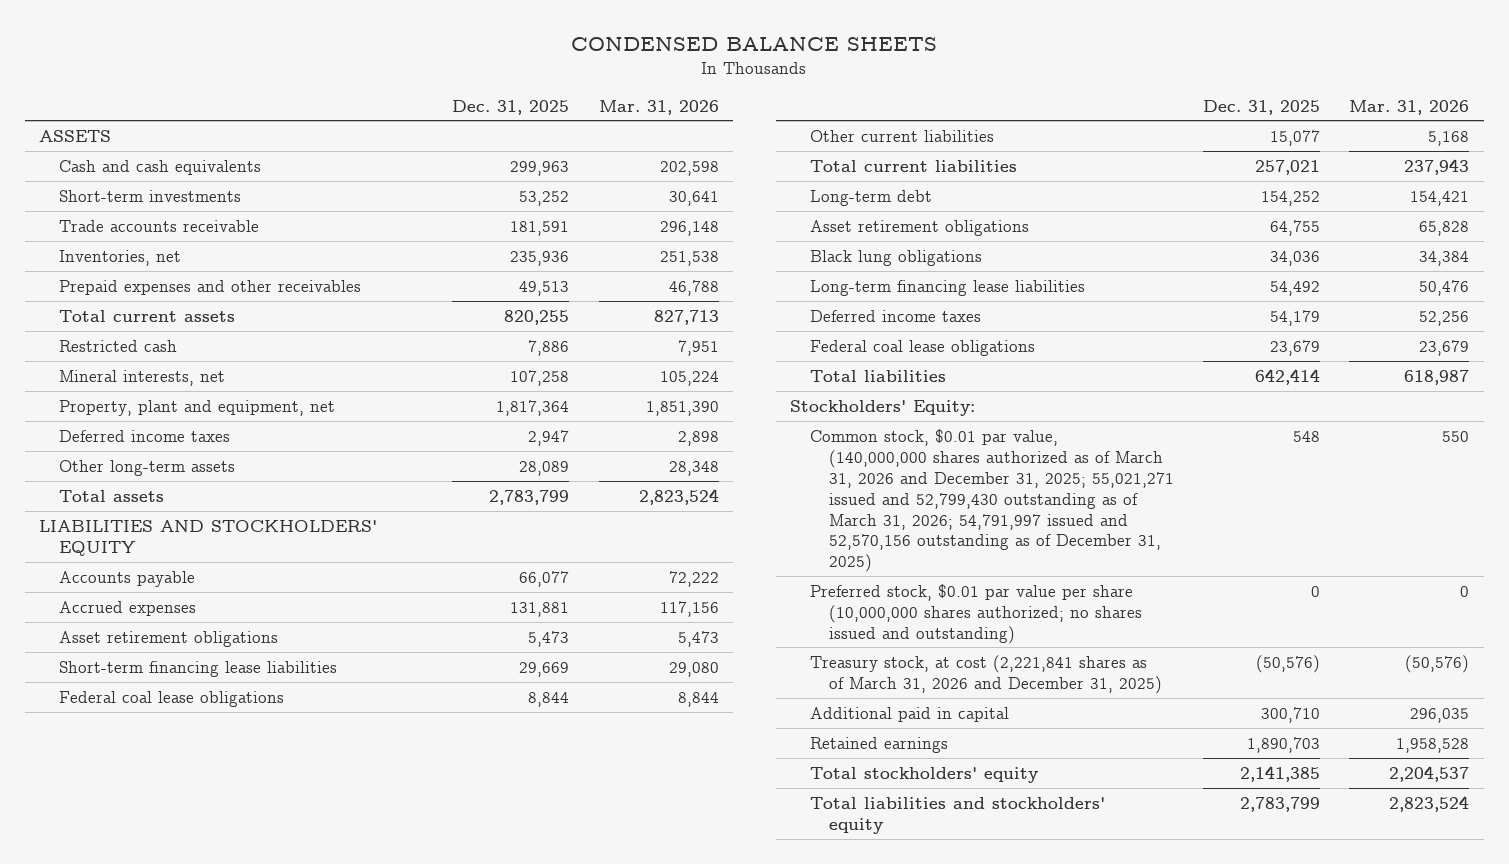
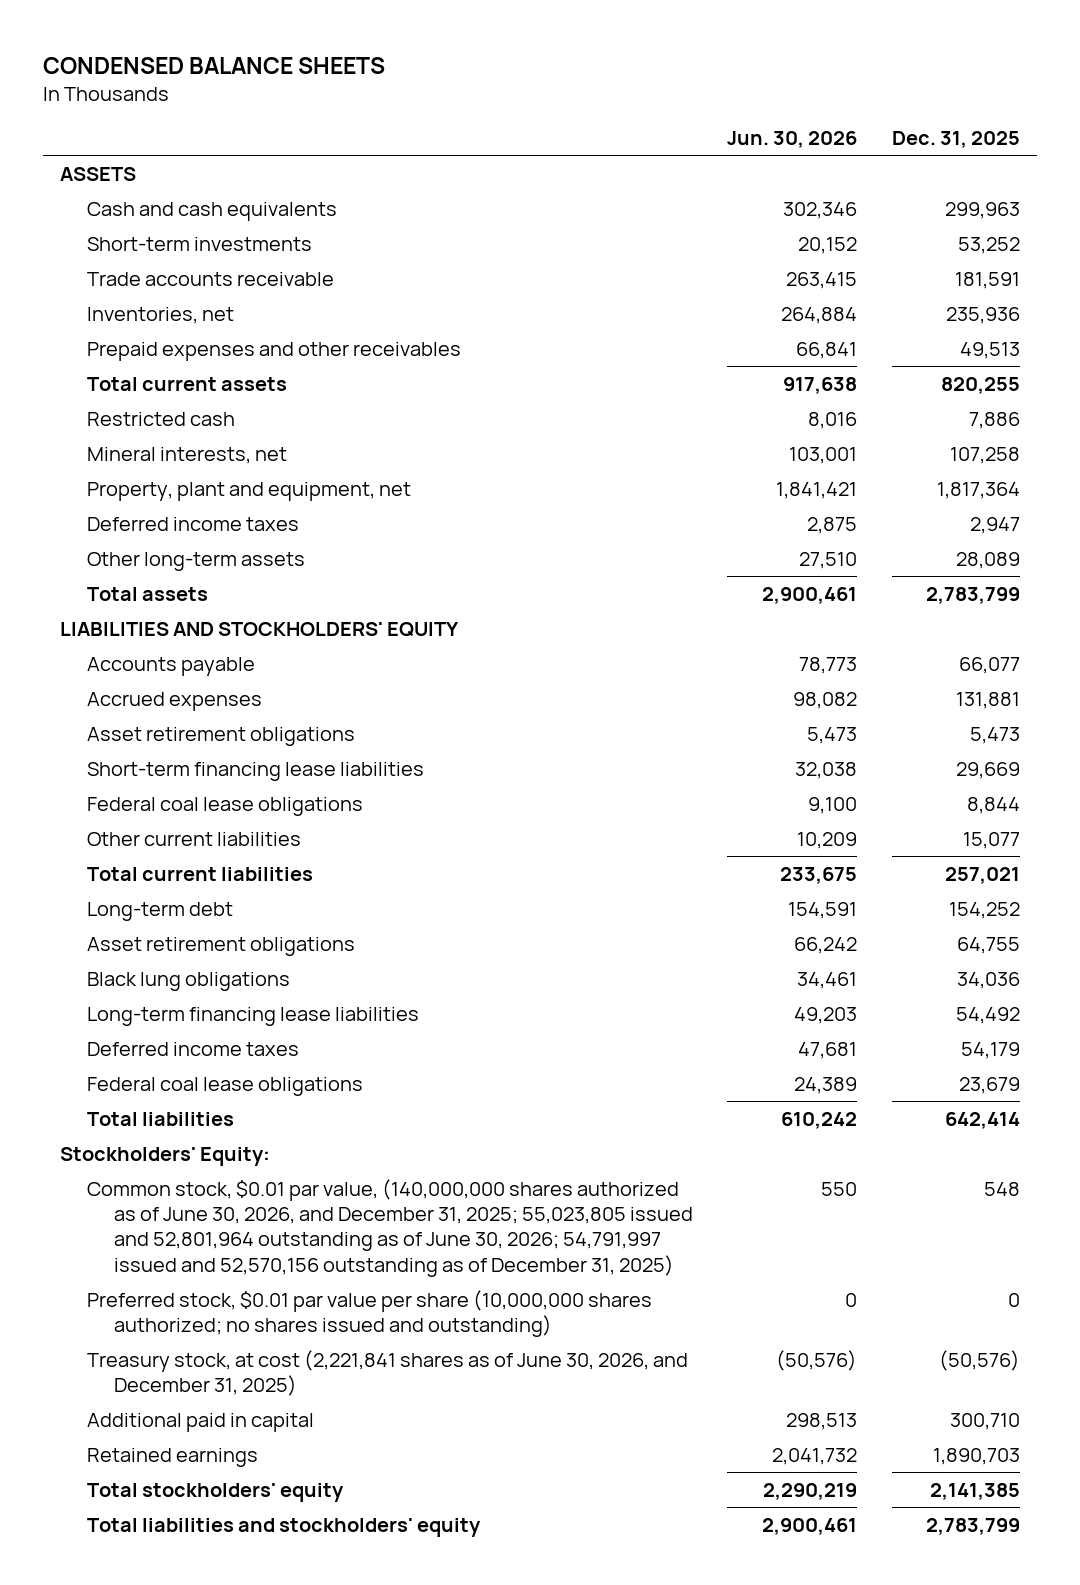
- | Dec. 31, 2025 | Mar. 31, 2026
+ | Jun. 30, 2026 | Dec. 31, 2025
- Common stock, $0.01 par value, (140,000,000 shares authorized as of March 31, 2026 and December 31, 2025; 55,021,271 issued and 52,799,430 outstanding as of March 31, 2026; 54,791,997 issued and 52,570,156 outstanding as of December 31, 2025) | 548 | 550
+ Common stock, $0.01 par value, (140,000,000 shares authorized as of June 30, 2026, and December 31, 2025; 55,023,805 issued and 52,801,964 outstanding as of June 30, 2026; 54,791,997 issued and 52,570,156 outstanding as of December 31, 2025) | 550 | 548
- Treasury stock, at cost (2,221,841 shares as of March 31, 2026 and December 31, 2025) | (50,576) | (50,576)
+ Treasury stock, at cost (2,221,841 shares as of June 30, 2026, and December 31, 2025) | (50,576) | (50,576)

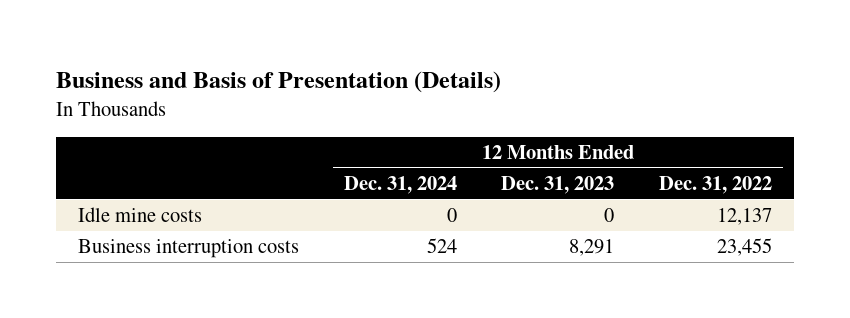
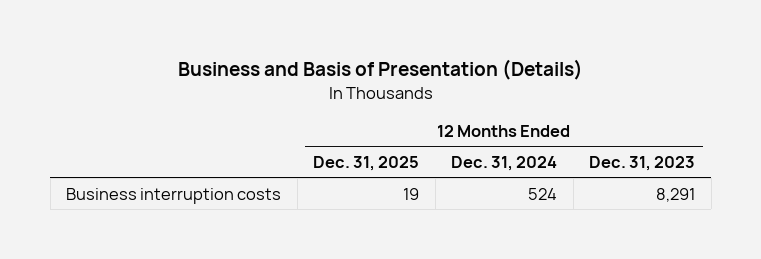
- | 12 Months Ended Dec. 31, 2024 | 12 Months Ended Dec. 31, 2023 | 12 Months Ended Dec. 31, 2022
+ | 12 Months Ended Dec. 31, 2025 | 12 Months Ended Dec. 31, 2024 | 12 Months Ended Dec. 31, 2023
- Idle mine costs | 0 | 0 | 12,137

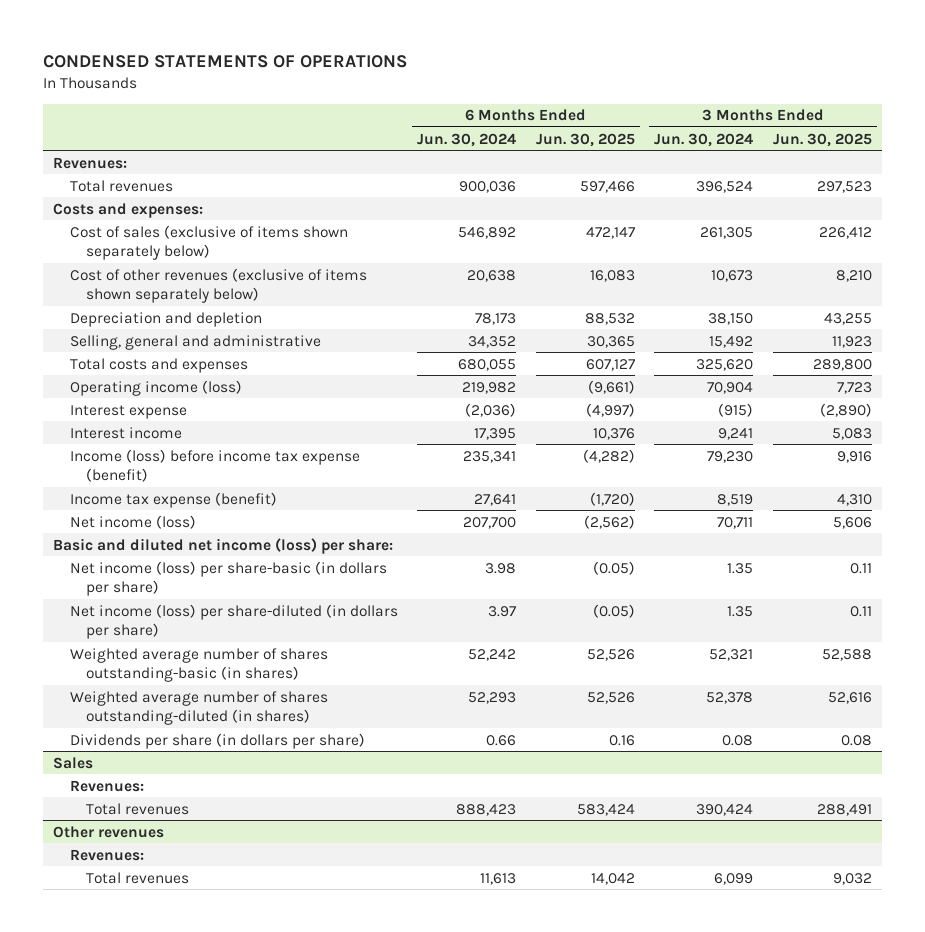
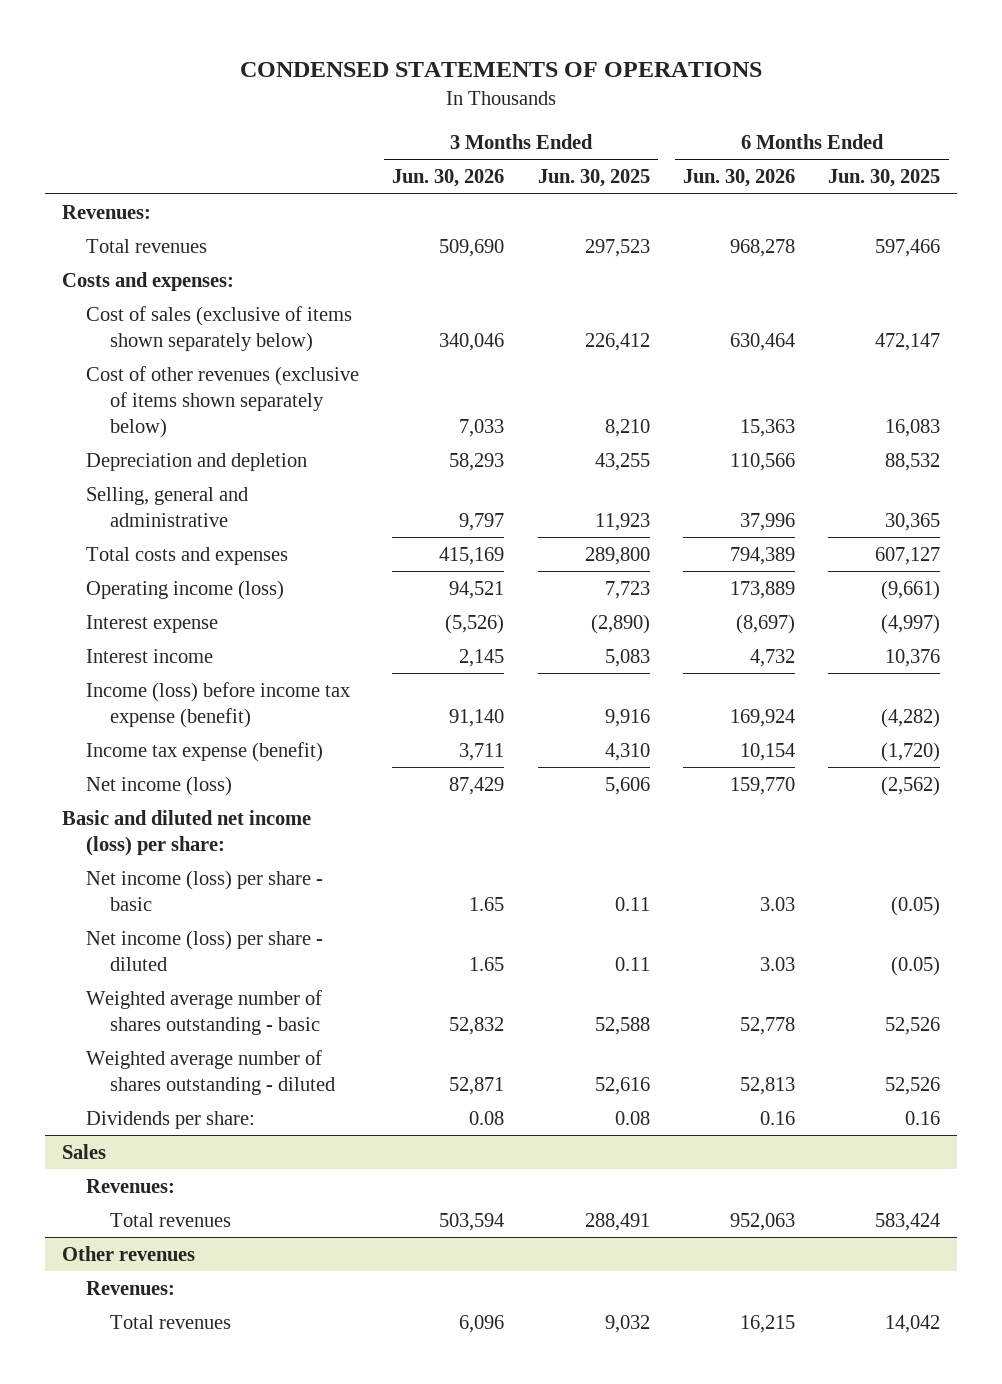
- | 6 Months Ended Jun. 30, 2024 | 6 Months Ended Jun. 30, 2025 | 3 Months Ended Jun. 30, 2024 | 3 Months Ended Jun. 30, 2025
+ | 3 Months Ended Jun. 30, 2026 | 3 Months Ended Jun. 30, 2025 | 6 Months Ended Jun. 30, 2026 | 6 Months Ended Jun. 30, 2025
- Net income (loss) per share-basic (in dollars per share) | 3.98 | (0.05) | 1.35 | 0.11
- Net income (loss) per share-diluted (in dollars per share) | 3.97 | (0.05) | 1.35 | 0.11
- Weighted average number of shares outstanding-basic (in shares) | 52,242 | 52,526 | 52,321 | 52,588
- Weighted average number of shares outstanding-diluted (in shares) | 52,293 | 52,526 | 52,378 | 52,616
- Dividends per share (in dollars per share) | 0.66 | 0.16 | 0.08 | 0.08
+ Net income (loss) per share - basic | 1.65 | 0.11 | 3.03 | (0.05)
+ Net income (loss) per share - diluted | 1.65 | 0.11 | 3.03 | (0.05)
+ Weighted average number of shares outstanding - basic | 52,832 | 52,588 | 52,778 | 52,526
+ Weighted average number of shares outstanding - diluted | 52,871 | 52,616 | 52,813 | 52,526
+ Dividends per share: | 0.08 | 0.08 | 0.16 | 0.16

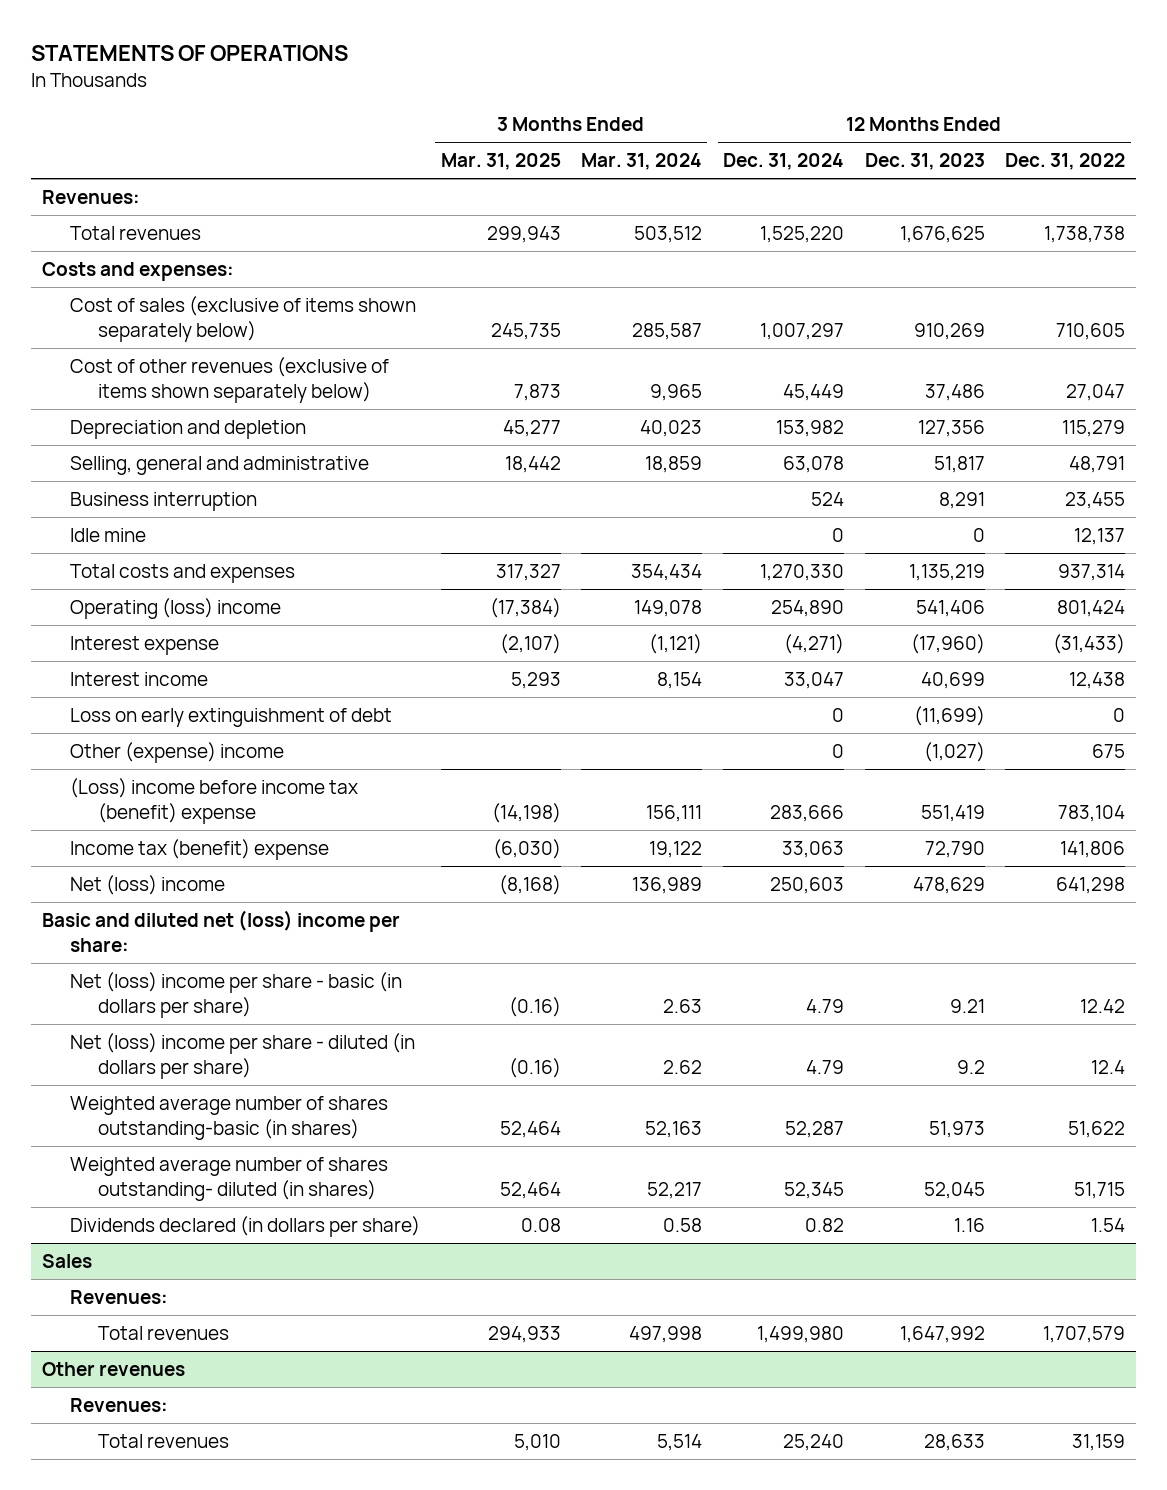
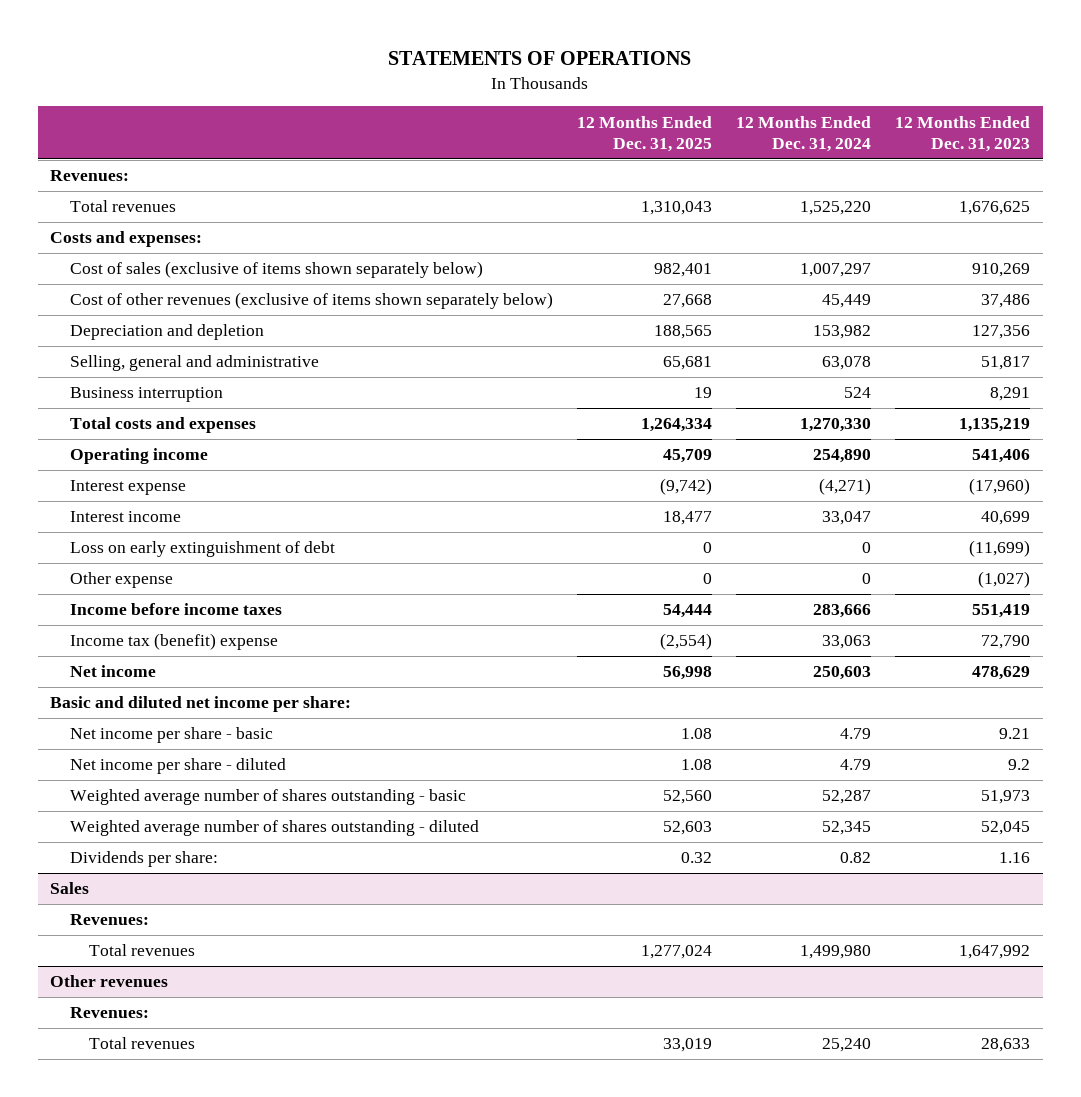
- | 3 Months Ended Mar. 31, 2025 | 3 Months Ended Mar. 31, 2024 | 12 Months Ended Dec. 31, 2024 | 12 Months Ended Dec. 31, 2023 | 12 Months Ended Dec. 31, 2022
+ | 12 Months Ended Dec. 31, 2025 | 12 Months Ended Dec. 31, 2024 | 12 Months Ended Dec. 31, 2023
- Idle mine | | | 0 | 0 | 12,137
- Operating (loss) income | (17,384) | 149,078 | 254,890 | 541,406 | 801,424
+ Operating income | 45,709 | 254,890 | 541,406
- Other (expense) income | | | 0 | (1,027) | 675
- (Loss) income before income tax (benefit) expense | (14,198) | 156,111 | 283,666 | 551,419 | 783,104
+ Other expense | 0 | 0 | (1,027)
+ Income before income taxes | 54,444 | 283,666 | 551,419
- Net (loss) income | (8,168) | 136,989 | 250,603 | 478,629 | 641,298
- Basic and diluted net (loss) income per share:
- Net (loss) income per share - basic (in dollars per share) | (0.16) | 2.63 | 4.79 | 9.21 | 12.42
- Net (loss) income per share - diluted (in dollars per share) | (0.16) | 2.62 | 4.79 | 9.2 | 12.4
- Weighted average number of shares outstanding-basic (in shares) | 52,464 | 52,163 | 52,287 | 51,973 | 51,622
- Weighted average number of shares outstanding- diluted (in shares) | 52,464 | 52,217 | 52,345 | 52,045 | 51,715
- Dividends declared (in dollars per share) | 0.08 | 0.58 | 0.82 | 1.16 | 1.54
+ Net income | 56,998 | 250,603 | 478,629
+ Basic and diluted net income per share:
+ Net income per share - basic | 1.08 | 4.79 | 9.21
+ Net income per share - diluted | 1.08 | 4.79 | 9.2
+ Weighted average number of shares outstanding - basic | 52,560 | 52,287 | 51,973
+ Weighted average number of shares outstanding - diluted | 52,603 | 52,345 | 52,045
+ Dividends per share: | 0.32 | 0.82 | 1.16

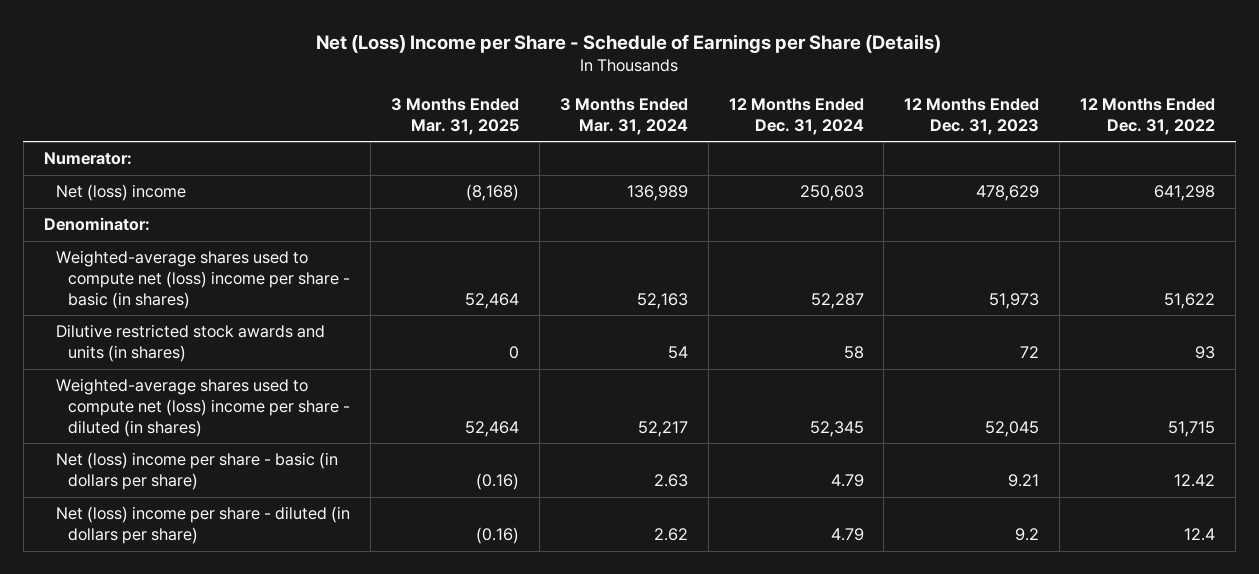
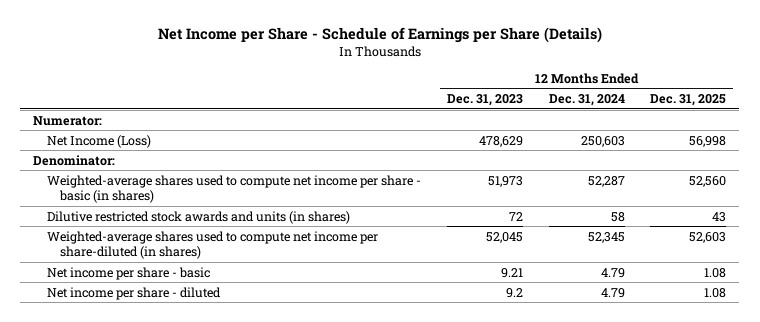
- Net (Loss) Income per Share - Schedule of Earnings per Share (Details)
+ Net Income per Share - Schedule of Earnings per Share (Details)
- | 3 Months Ended Mar. 31, 2025 | 3 Months Ended Mar. 31, 2024 | 12 Months Ended Dec. 31, 2024 | 12 Months Ended Dec. 31, 2023 | 12 Months Ended Dec. 31, 2022
+ | 12 Months Ended Dec. 31, 2023 | 12 Months Ended Dec. 31, 2024 | 12 Months Ended Dec. 31, 2025
- Net (loss) income | (8,168) | 136,989 | 250,603 | 478,629 | 641,298
+ Net Income (Loss) | 478,629 | 250,603 | 56,998
- Weighted-average shares used to compute net (loss) income per share - basic (in shares) | 52,464 | 52,163 | 52,287 | 51,973 | 51,622
+ Weighted-average shares used to compute net income per share - basic (in shares) | 51,973 | 52,287 | 52,560
- Weighted-average shares used to compute net (loss) income per share - diluted (in shares) | 52,464 | 52,217 | 52,345 | 52,045 | 51,715
- Net (loss) income per share - basic (in dollars per share) | (0.16) | 2.63 | 4.79 | 9.21 | 12.42
- Net (loss) income per share - diluted (in dollars per share) | (0.16) | 2.62 | 4.79 | 9.2 | 12.4
+ Weighted-average shares used to compute net income per share-diluted (in shares) | 52,045 | 52,345 | 52,603
+ Net income per share - basic | 9.21 | 4.79 | 1.08
+ Net income per share - diluted | 9.2 | 4.79 | 1.08

